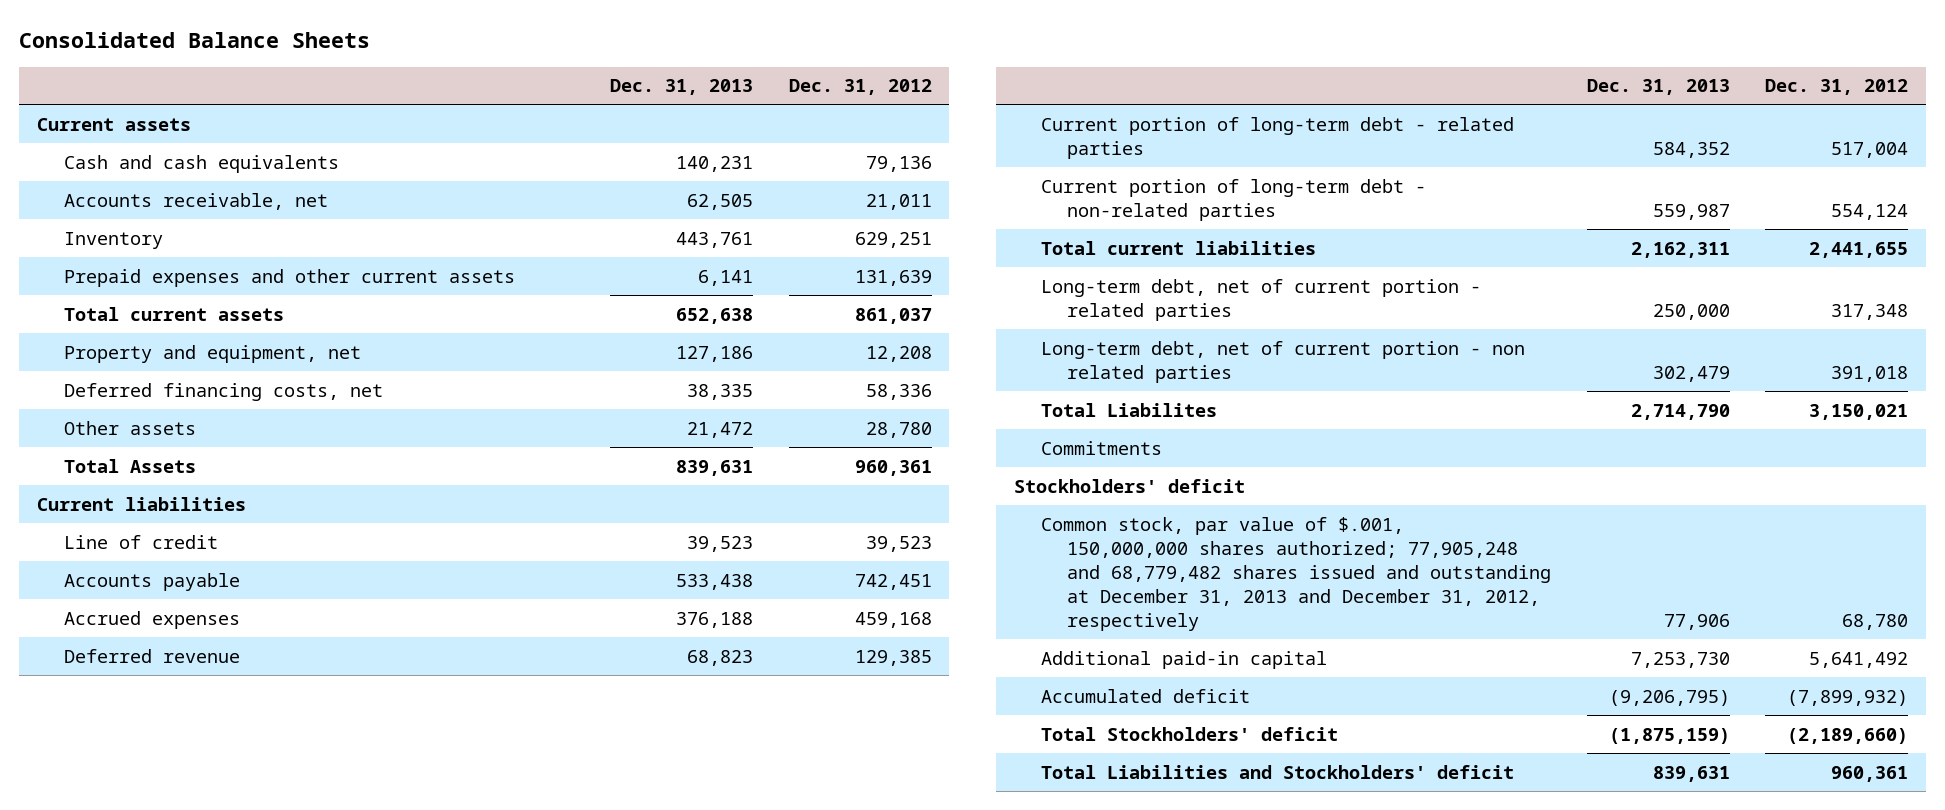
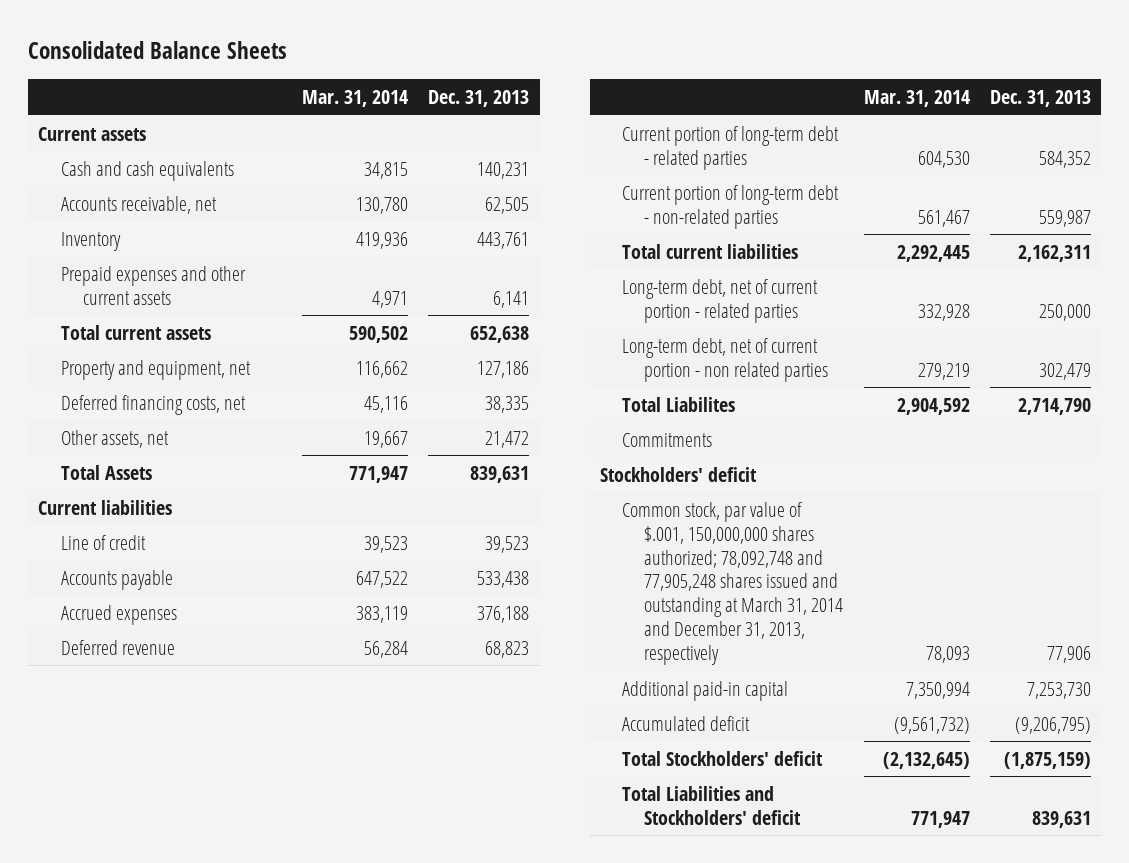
- | Dec. 31, 2013 | Dec. 31, 2012
+ | Mar. 31, 2014 | Dec. 31, 2013
- Other assets | 21,472 | 28,780
+ Other assets, net | 19,667 | 21,472
- Common stock, par value of $.001, 150,000,000 shares authorized; 77,905,248 and 68,779,482 shares issued and outstanding at December 31, 2013 and December 31, 2012, respectively | 77,906 | 68,780
+ Common stock, par value of $.001, 150,000,000 shares authorized; 78,092,748 and 77,905,248 shares issued and outstanding at March 31, 2014 and December 31, 2013, respectively | 78,093 | 77,906

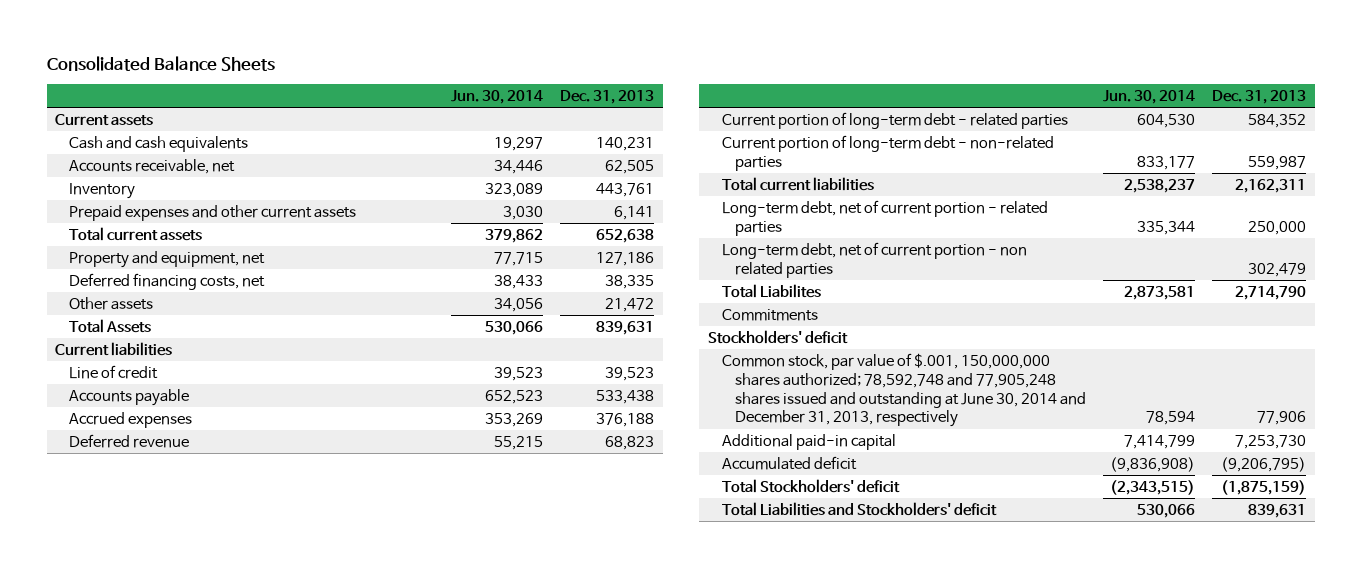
- | Mar. 31, 2014 | Dec. 31, 2013
+ | Jun. 30, 2014 | Dec. 31, 2013
- Other assets, net | 19,667 | 21,472
+ Other assets | 34,056 | 21,472
- Common stock, par value of $.001, 150,000,000 shares authorized; 78,092,748 and 77,905,248 shares issued and outstanding at March 31, 2014 and December 31, 2013, respectively | 78,093 | 77,906
+ Common stock, par value of $.001, 150,000,000 shares authorized; 78,592,748 and 77,905,248 shares issued and outstanding at June 30, 2014 and December 31, 2013, respectively | 78,594 | 77,906

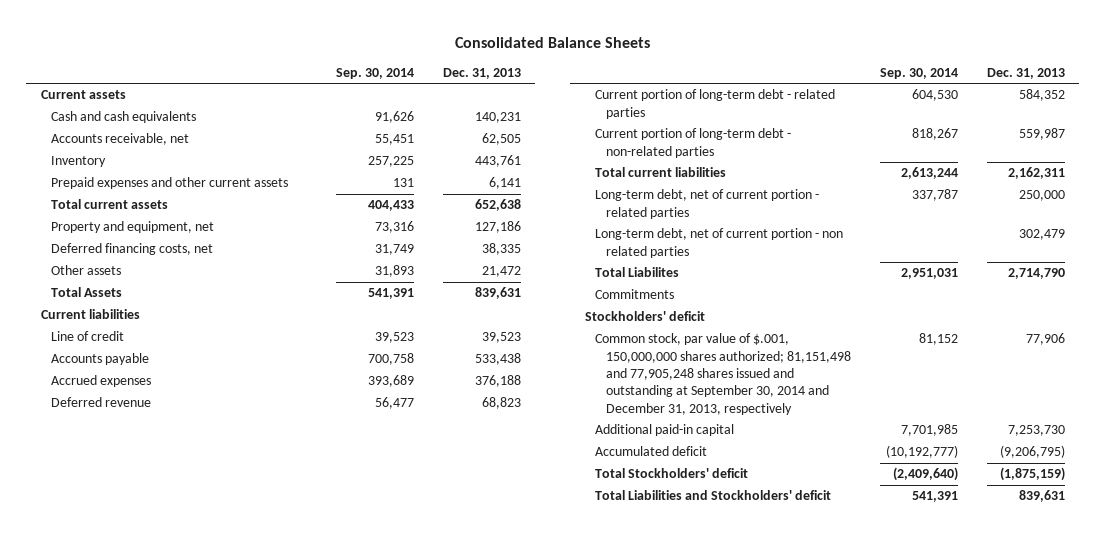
- | Jun. 30, 2014 | Dec. 31, 2013
+ | Sep. 30, 2014 | Dec. 31, 2013
- Common stock, par value of $.001, 150,000,000 shares authorized; 78,592,748 and 77,905,248 shares issued and outstanding at June 30, 2014 and December 31, 2013, respectively | 78,594 | 77,906
+ Common stock, par value of $.001, 150,000,000 shares authorized; 81,151,498 and 77,905,248 shares issued and outstanding at September 30, 2014 and December 31, 2013, respectively | 81,152 | 77,906

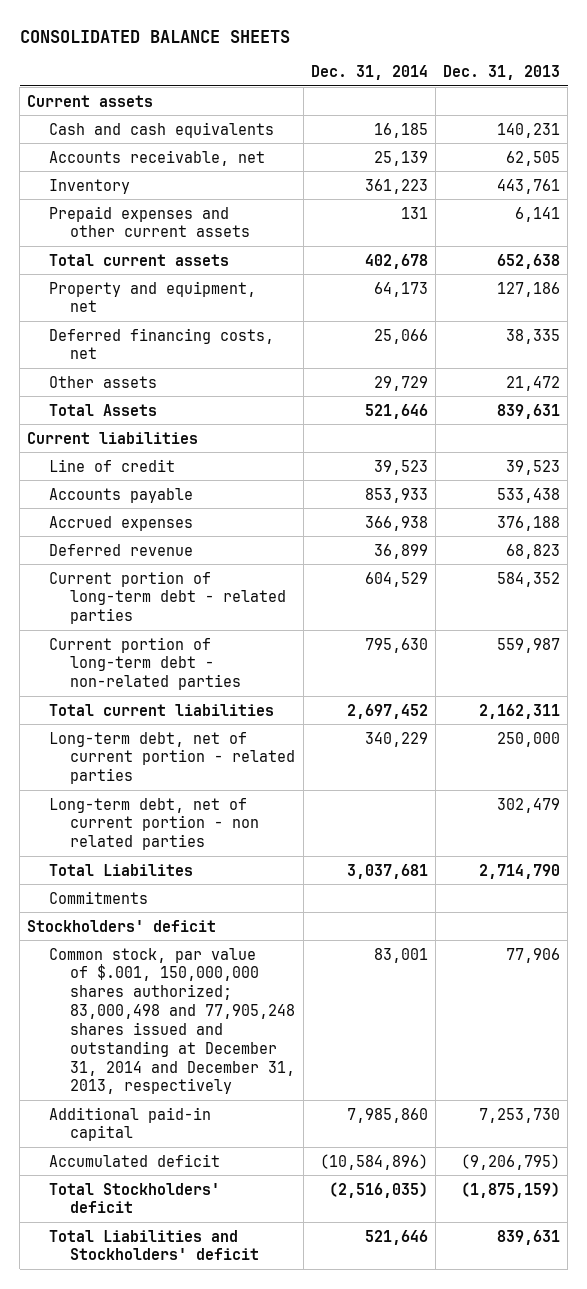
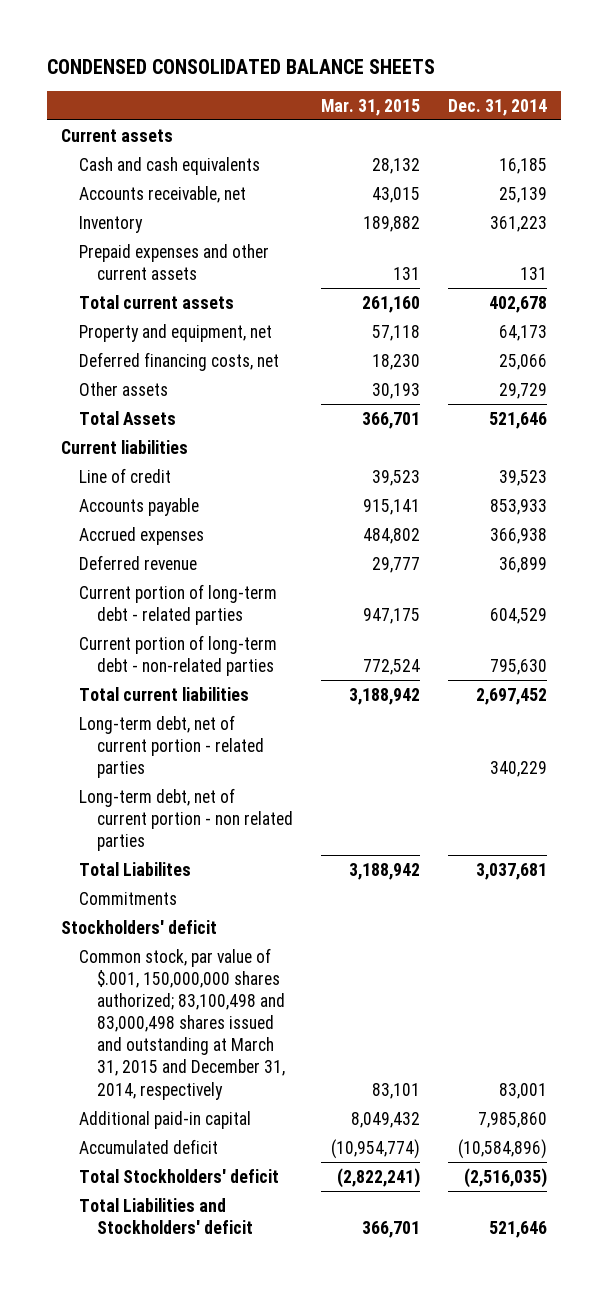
- CONSOLIDATED BALANCE SHEETS
+ CONDENSED CONSOLIDATED BALANCE SHEETS
- | Dec. 31, 2014 | Dec. 31, 2013
+ | Mar. 31, 2015 | Dec. 31, 2014
- Common stock, par value of $.001, 150,000,000 shares authorized; 83,000,498 and 77,905,248 shares issued and outstanding at December 31, 2014 and December 31, 2013, respectively | 83,001 | 77,906
+ Common stock, par value of $.001, 150,000,000 shares authorized; 83,100,498 and 83,000,498 shares issued and outstanding at March 31, 2015 and December 31, 2014, respectively | 83,101 | 83,001

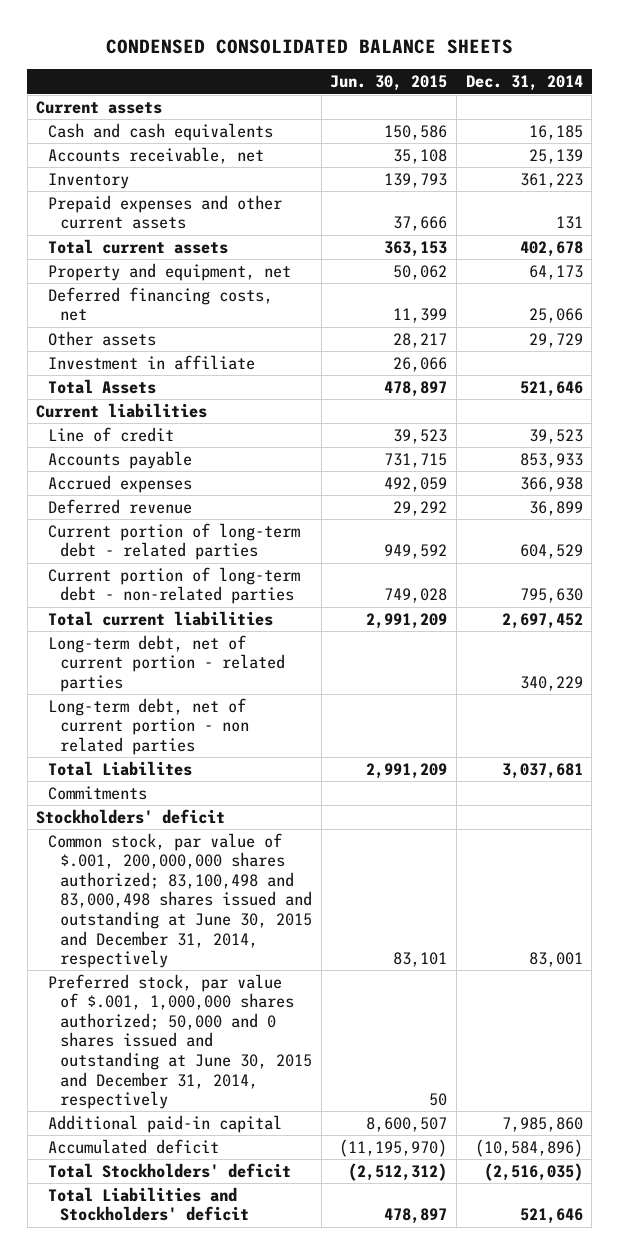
- | Mar. 31, 2015 | Dec. 31, 2014
+ | Jun. 30, 2015 | Dec. 31, 2014
+ Investment in affiliate | 26,066 |
- Common stock, par value of $.001, 150,000,000 shares authorized; 83,100,498 and 83,000,498 shares issued and outstanding at March 31, 2015 and December 31, 2014, respectively | 83,101 | 83,001
+ Common stock, par value of $.001, 200,000,000 shares authorized; 83,100,498 and 83,000,498 shares issued and outstanding at June 30, 2015 and December 31, 2014, respectively | 83,101 | 83,001
+ Preferred stock, par value of $.001, 1,000,000 shares authorized; 50,000 and 0 shares issued and outstanding at June 30, 2015 and December 31, 2014, respectively | 50 |

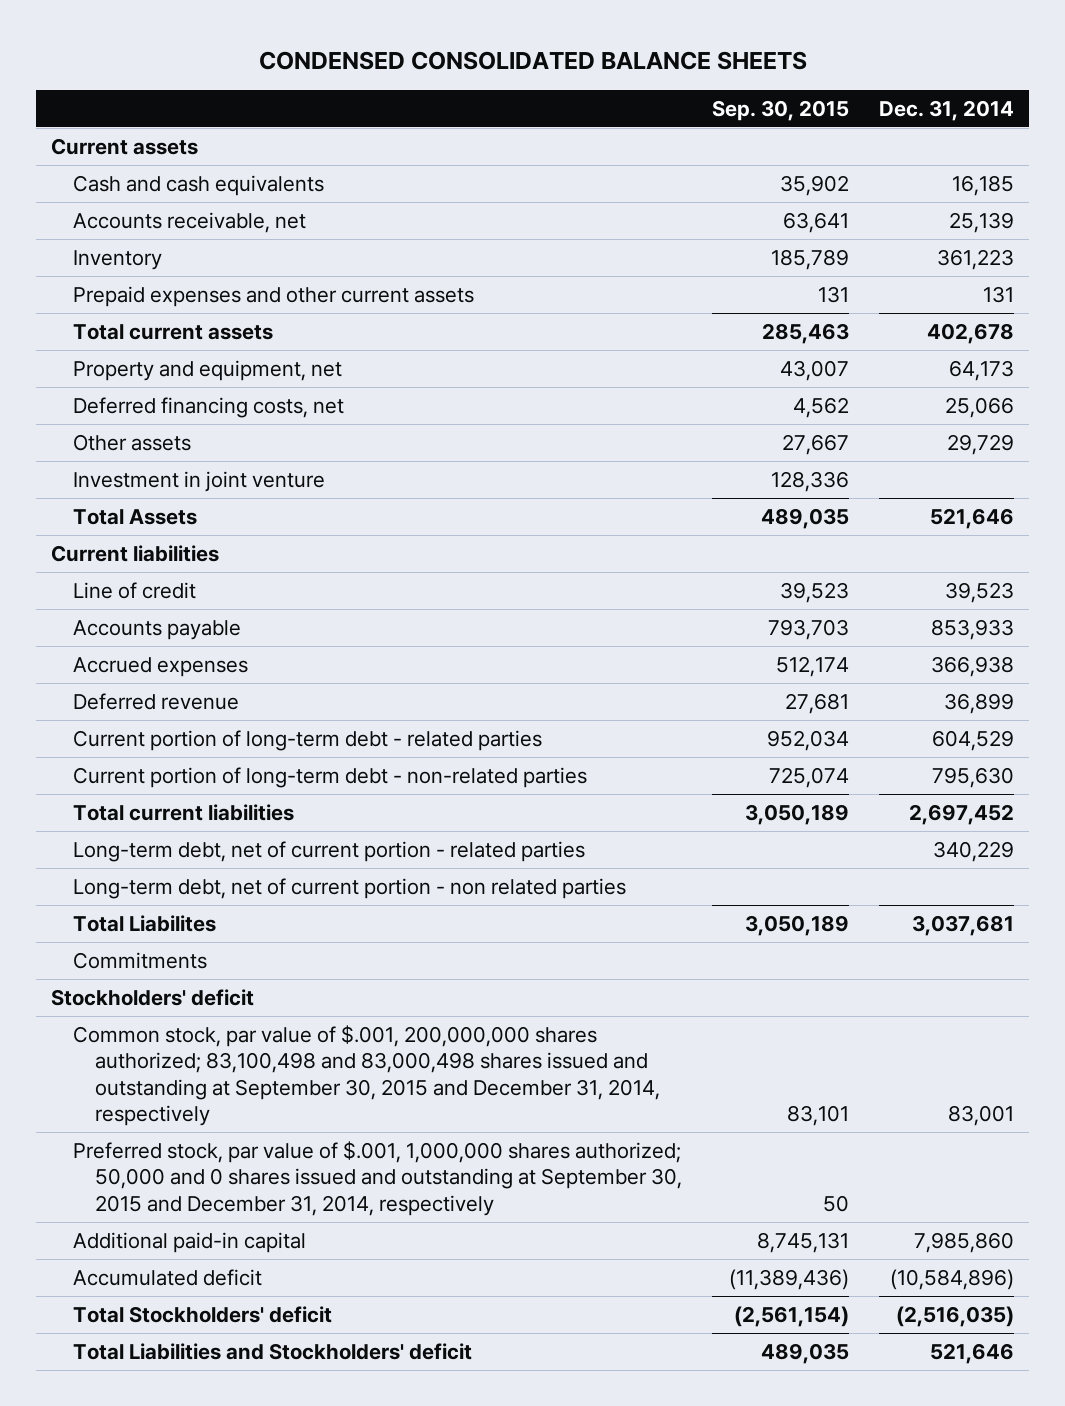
- | Jun. 30, 2015 | Dec. 31, 2014
+ | Sep. 30, 2015 | Dec. 31, 2014
- Investment in affiliate | 26,066 |
+ Investment in joint venture | 128,336 |
- Common stock, par value of $.001, 200,000,000 shares authorized; 83,100,498 and 83,000,498 shares issued and outstanding at June 30, 2015 and December 31, 2014, respectively | 83,101 | 83,001
- Preferred stock, par value of $.001, 1,000,000 shares authorized; 50,000 and 0 shares issued and outstanding at June 30, 2015 and December 31, 2014, respectively | 50 |
+ Common stock, par value of $.001, 200,000,000 shares authorized; 83,100,498 and 83,000,498 shares issued and outstanding at September 30, 2015 and December 31, 2014, respectively | 83,101 | 83,001
+ Preferred stock, par value of $.001, 1,000,000 shares authorized; 50,000 and 0 shares issued and outstanding at September 30, 2015 and December 31, 2014, respectively | 50 |

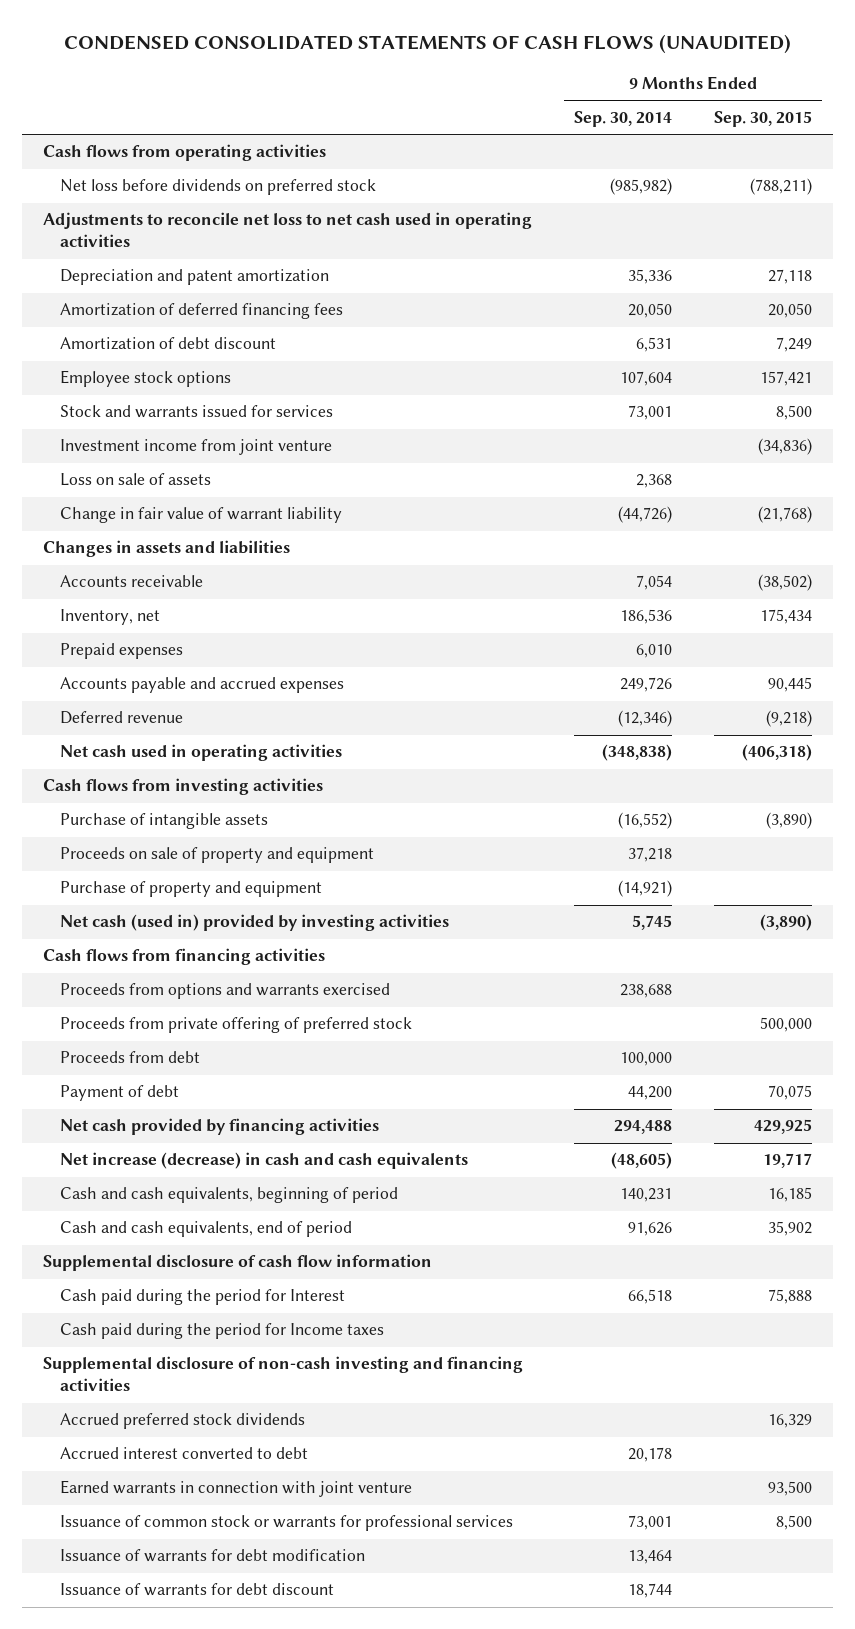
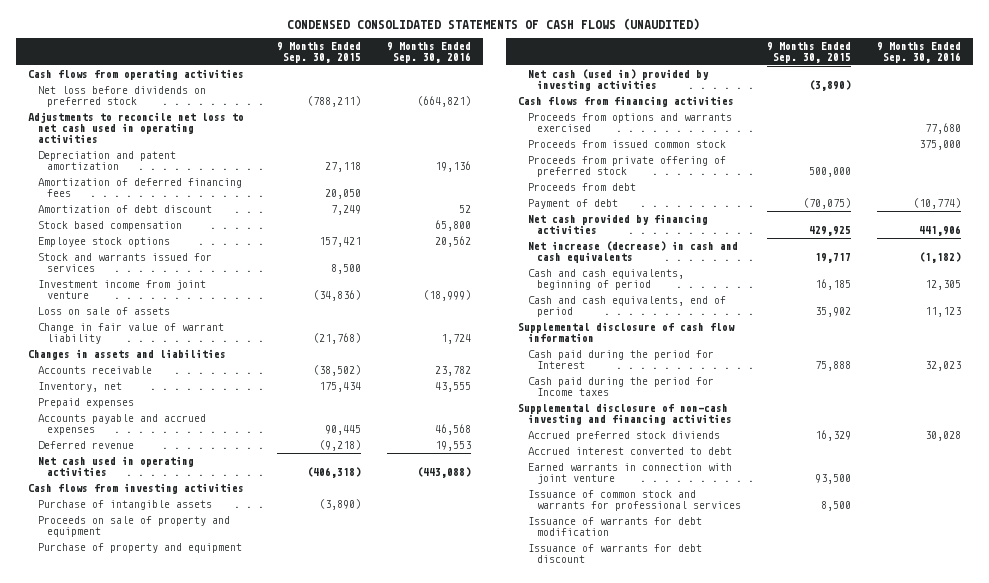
- | 9 Months Ended Sep. 30, 2014 | 9 Months Ended Sep. 30, 2015
+ | 9 Months Ended Sep. 30, 2015 | 9 Months Ended Sep. 30, 2016
+ Stock based compensation | | 65,800
+ Proceeds from issued common stock | | 375,000
- Payment of debt | 44,200 | 70,075
+ Payment of debt | (70,075) | (10,774)
- Accrued preferred stock dividends | | 16,329
+ Accrued preferred stock diviends | 16,329 | 30,028
- Issuance of common stock or warrants for professional services | 73,001 | 8,500
+ Issuance of common stock and warrants for professional services | 8,500 |

